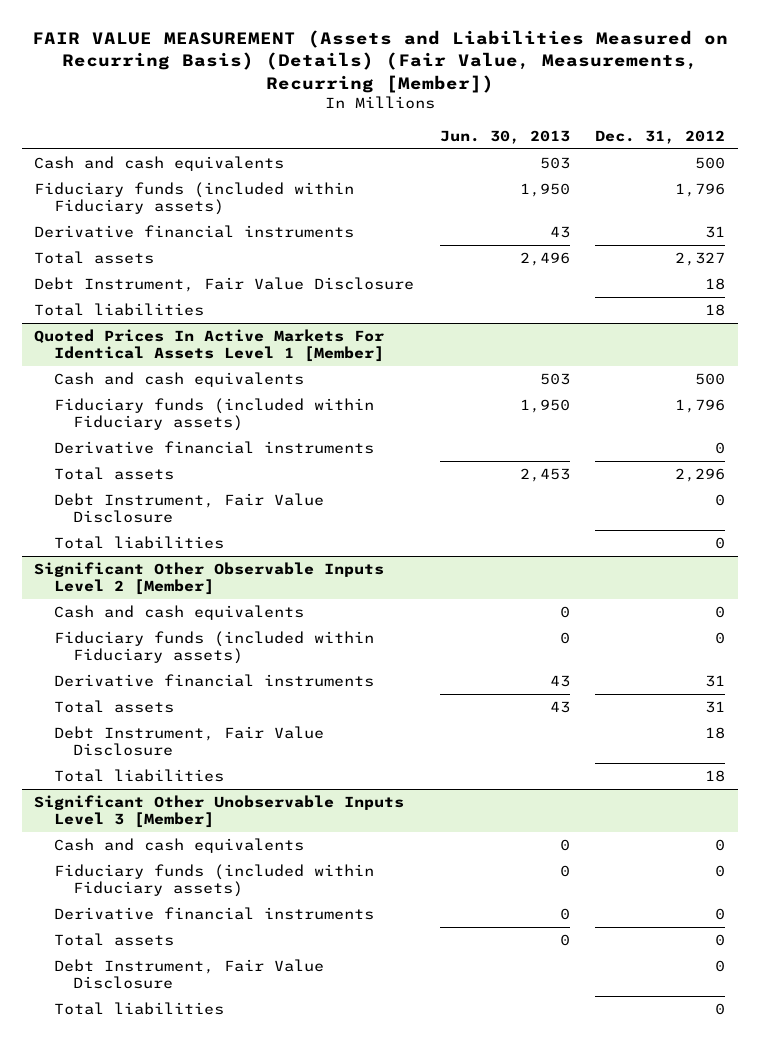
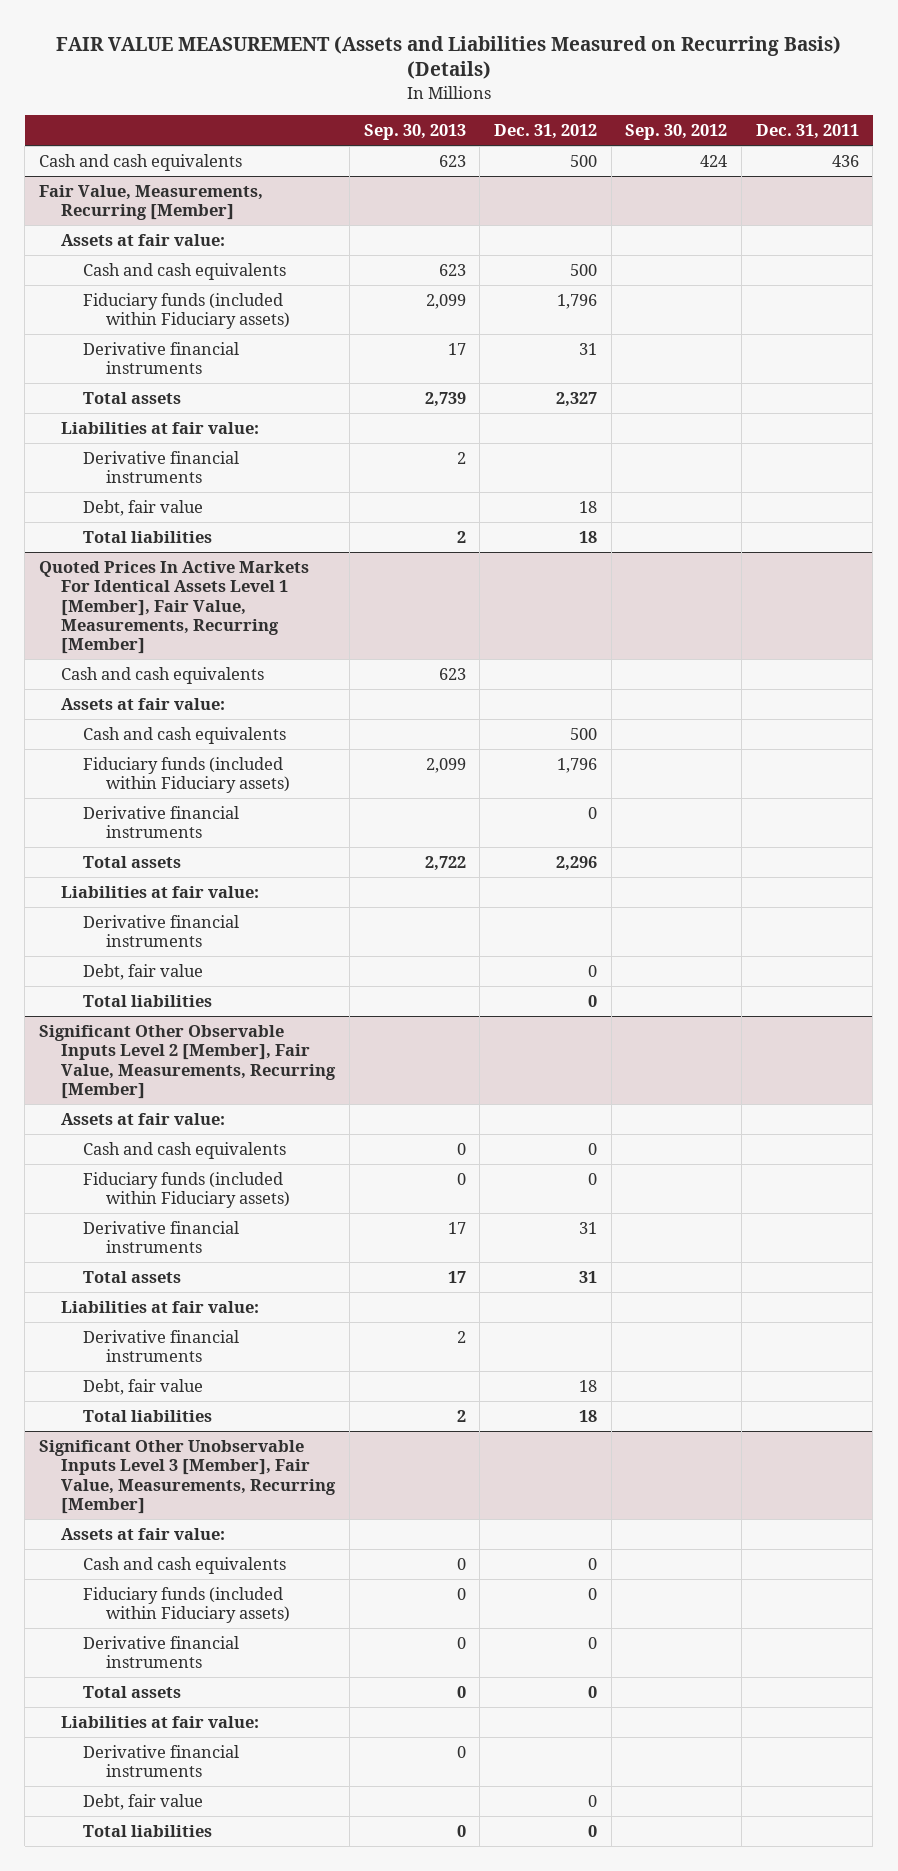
- FAIR VALUE MEASUREMENT (Assets and Liabilities Measured on Recurring Basis) (Details) (Fair Value, Measurements, Recurring [Member])
+ FAIR VALUE MEASUREMENT (Assets and Liabilities Measured on Recurring Basis) (Details)
- | Jun. 30, 2013 | Dec. 31, 2012
+ | Sep. 30, 2013 | Dec. 31, 2012 | Sep. 30, 2012 | Dec. 31, 2011
+ Fair Value, Measurements, Recurring [Member]
+ Assets at fair value:
+ Cash and cash equivalents | 623 | 500 | |
- Debt Instrument, Fair Value Disclosure | | 18
+ Liabilities at fair value:
+ Derivative financial instruments | 2 | | |
+ Debt, fair value | | 18 | |
- Quoted Prices In Active Markets For Identical Assets Level 1 [Member]
+ Quoted Prices In Active Markets For Identical Assets Level 1 [Member], Fair Value, Measurements, Recurring [Member]
+ Cash and cash equivalents | 623 | | |
+ Assets at fair value:
- Debt Instrument, Fair Value Disclosure | | 0
+ Liabilities at fair value:
+ Derivative financial instruments
+ Debt, fair value | | 0 | |
- Significant Other Observable Inputs Level 2 [Member]
+ Significant Other Observable Inputs Level 2 [Member], Fair Value, Measurements, Recurring [Member]
+ Assets at fair value:
- Debt Instrument, Fair Value Disclosure | | 18
+ Liabilities at fair value:
+ Derivative financial instruments | 2 | | |
+ Debt, fair value | | 18 | |
- Significant Other Unobservable Inputs Level 3 [Member]
+ Significant Other Unobservable Inputs Level 3 [Member], Fair Value, Measurements, Recurring [Member]
+ Assets at fair value:
- Debt Instrument, Fair Value Disclosure | | 0
+ Liabilities at fair value:
+ Derivative financial instruments | 0 | | |
+ Debt, fair value | | 0 | |

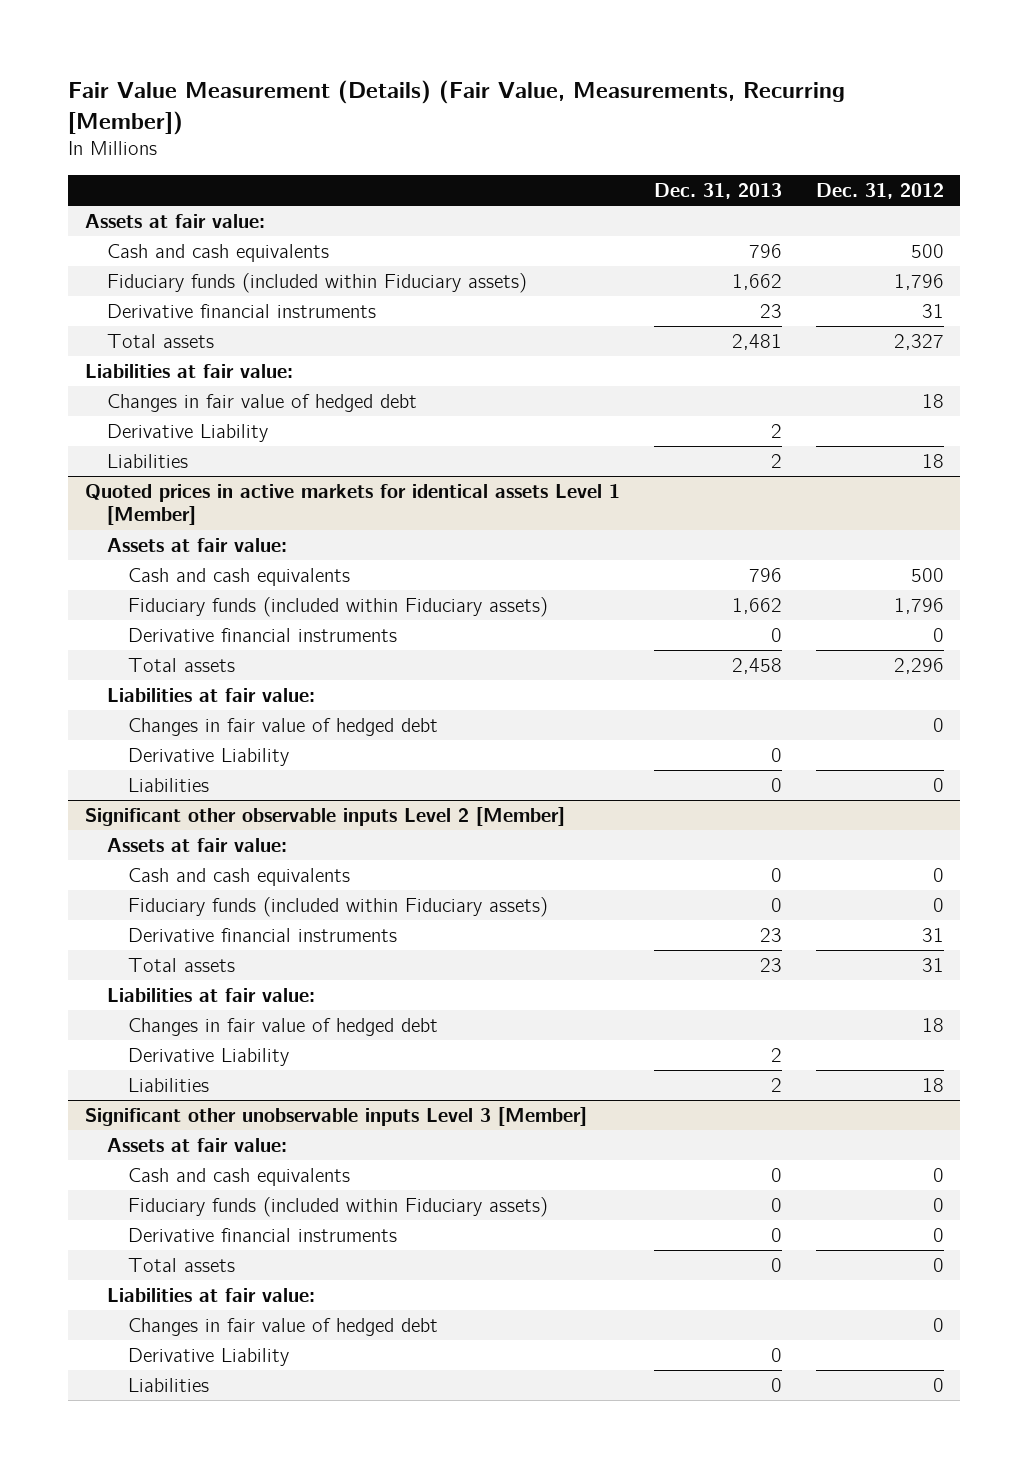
- FAIR VALUE MEASUREMENT (Assets and Liabilities Measured on Recurring Basis) (Details)
+ Fair Value Measurement (Details) (Fair Value, Measurements, Recurring [Member])
- | Sep. 30, 2013 | Dec. 31, 2012 | Sep. 30, 2012 | Dec. 31, 2011
+ | Dec. 31, 2013 | Dec. 31, 2012
- Cash and cash equivalents | 623 | 500 | 424 | 436
- Fair Value, Measurements, Recurring [Member]
- Derivative financial instruments | 2 | | |
- Debt, fair value | | 18 | |
- Total liabilities | 2 | 18 | |
- Quoted Prices In Active Markets For Identical Assets Level 1 [Member], Fair Value, Measurements, Recurring [Member]
- Cash and cash equivalents | 623 | | |
+ Changes in fair value of hedged debt | | 18
+ Derivative Liability | 2 |
+ Liabilities | 2 | 18
+ Quoted prices in active markets for identical assets Level 1 [Member]
- Derivative financial instruments
- Debt, fair value | | 0 | |
- Total liabilities | | 0 | |
- Significant Other Observable Inputs Level 2 [Member], Fair Value, Measurements, Recurring [Member]
+ Changes in fair value of hedged debt | | 0
+ Derivative Liability | 0 |
+ Liabilities | 0 | 0
+ Significant other observable inputs Level 2 [Member]
- Derivative financial instruments | 2 | | |
- Debt, fair value | | 18 | |
- Total liabilities | 2 | 18 | |
- Significant Other Unobservable Inputs Level 3 [Member], Fair Value, Measurements, Recurring [Member]
+ Changes in fair value of hedged debt | | 18
+ Derivative Liability | 2 |
+ Liabilities | 2 | 18
+ Significant other unobservable inputs Level 3 [Member]
- Derivative financial instruments | 0 | | |
- Debt, fair value | | 0 | |
- Total liabilities | 0 | 0 | |
+ Changes in fair value of hedged debt | | 0
+ Derivative Liability | 0 |
+ Liabilities | 0 | 0

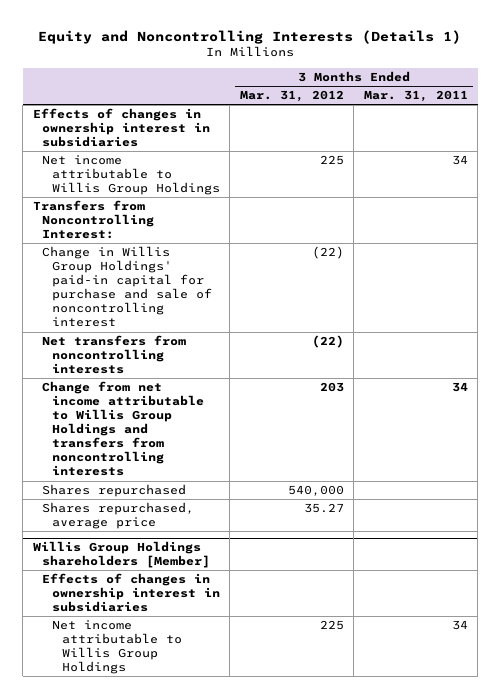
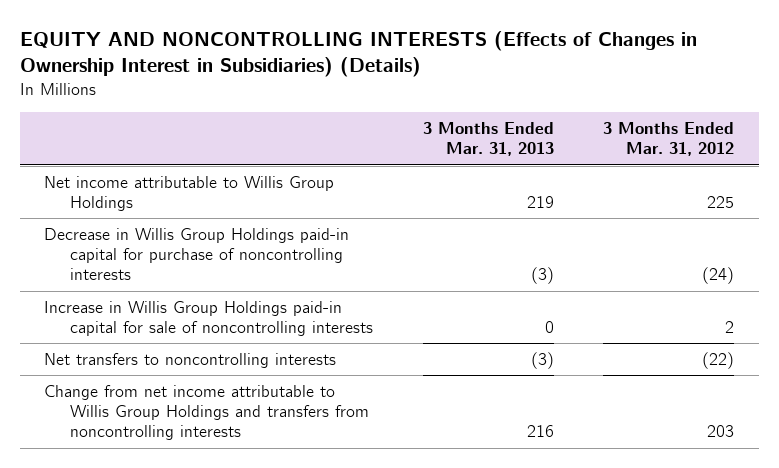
- Equity and Noncontrolling Interests (Details 1)
+ EQUITY AND NONCONTROLLING INTERESTS (Effects of Changes in Ownership Interest in Subsidiaries) (Details)
- | 3 Months Ended Mar. 31, 2012 | 3 Months Ended Mar. 31, 2011
+ | 3 Months Ended Mar. 31, 2013 | 3 Months Ended Mar. 31, 2012
- Effects of changes in ownership interest in subsidiaries
- Transfers from Noncontrolling Interest:
- Change in Willis Group Holdings' paid-in capital for purchase and sale of noncontrolling interest | (22) |
- Net transfers from noncontrolling interests | (22) |
+ Decrease in Willis Group Holdings paid-in capital for purchase of noncontrolling interests | (3) | (24)
+ Increase in Willis Group Holdings paid-in capital for sale of noncontrolling interests | 0 | 2
+ Net transfers to noncontrolling interests | (3) | (22)
- Shares repurchased | 540,000 |
- Shares repurchased, average price | 35.27 |
- Willis Group Holdings shareholders [Member]
- Effects of changes in ownership interest in subsidiaries
- Net income attributable to Willis Group Holdings | 225 | 34

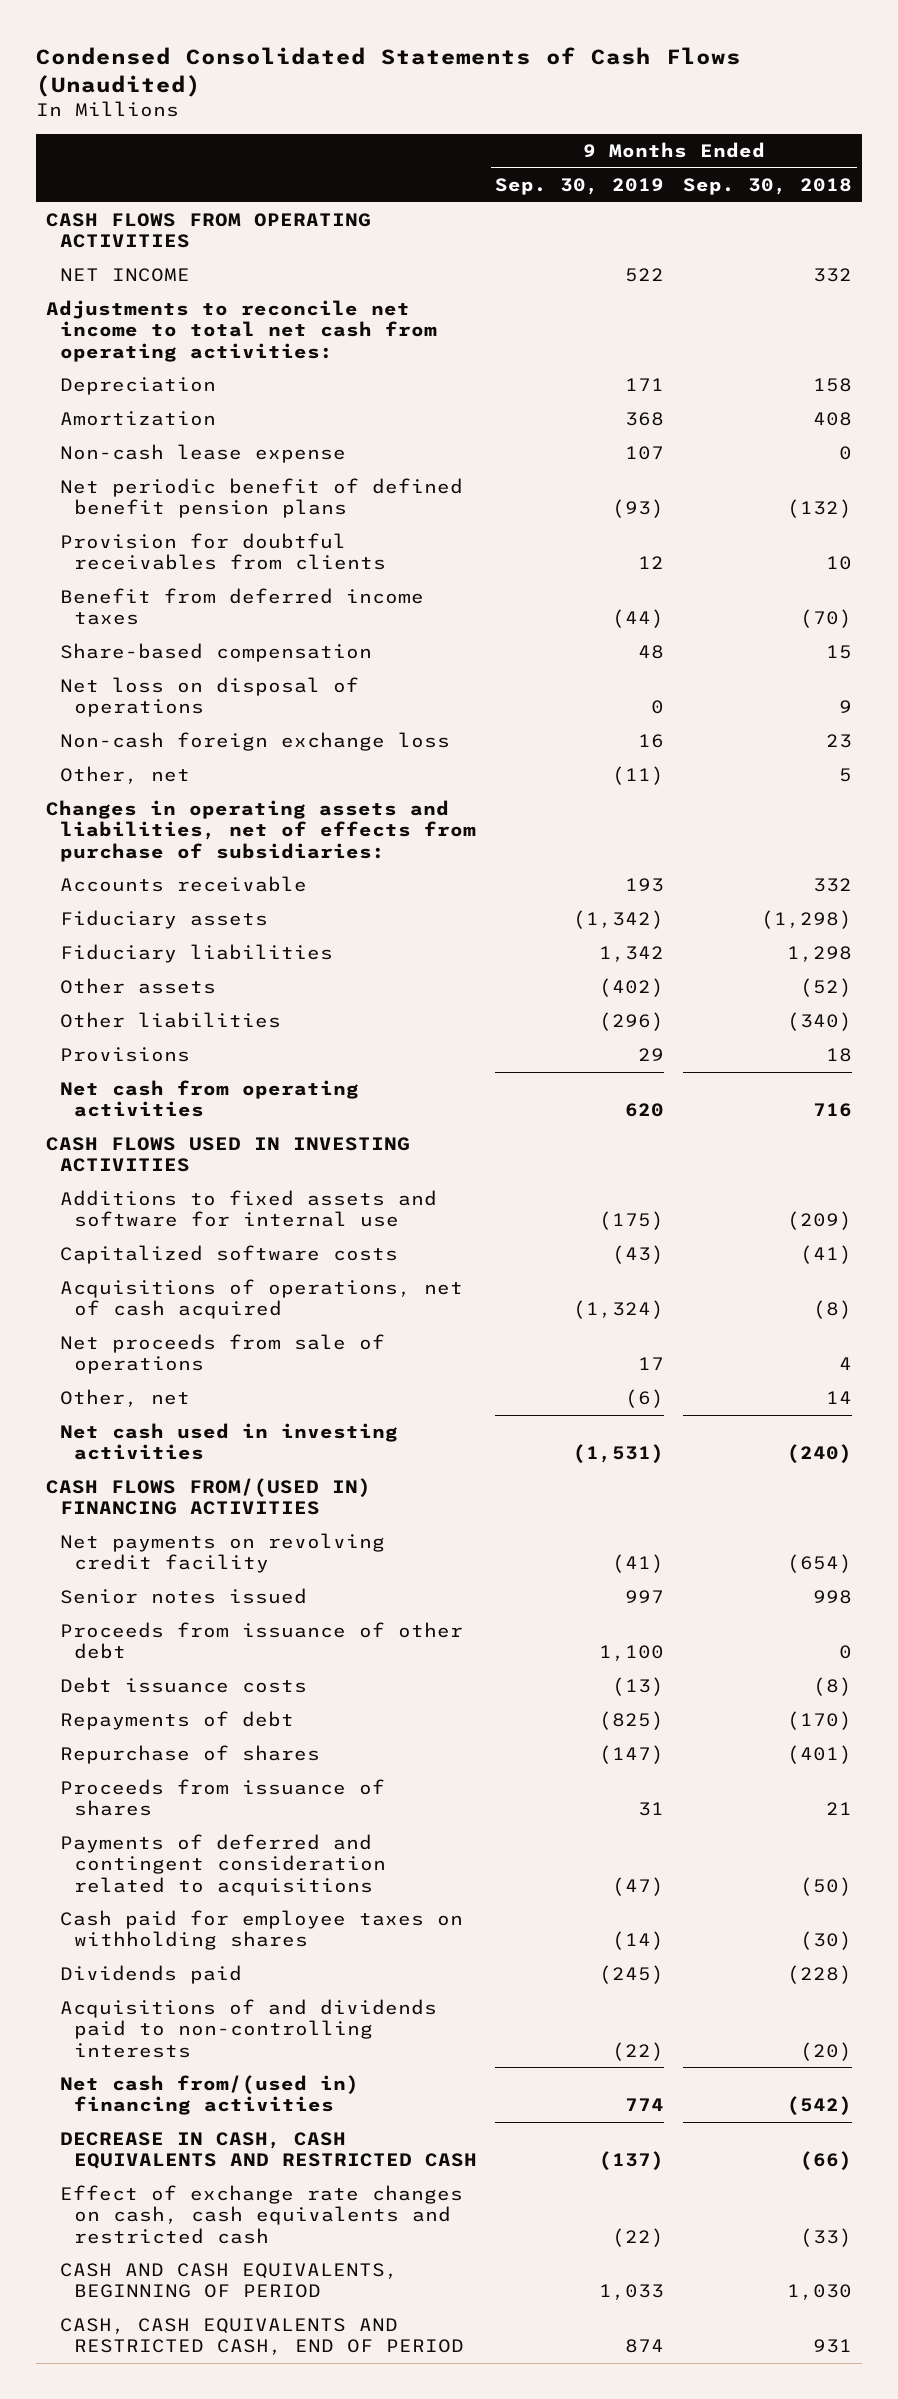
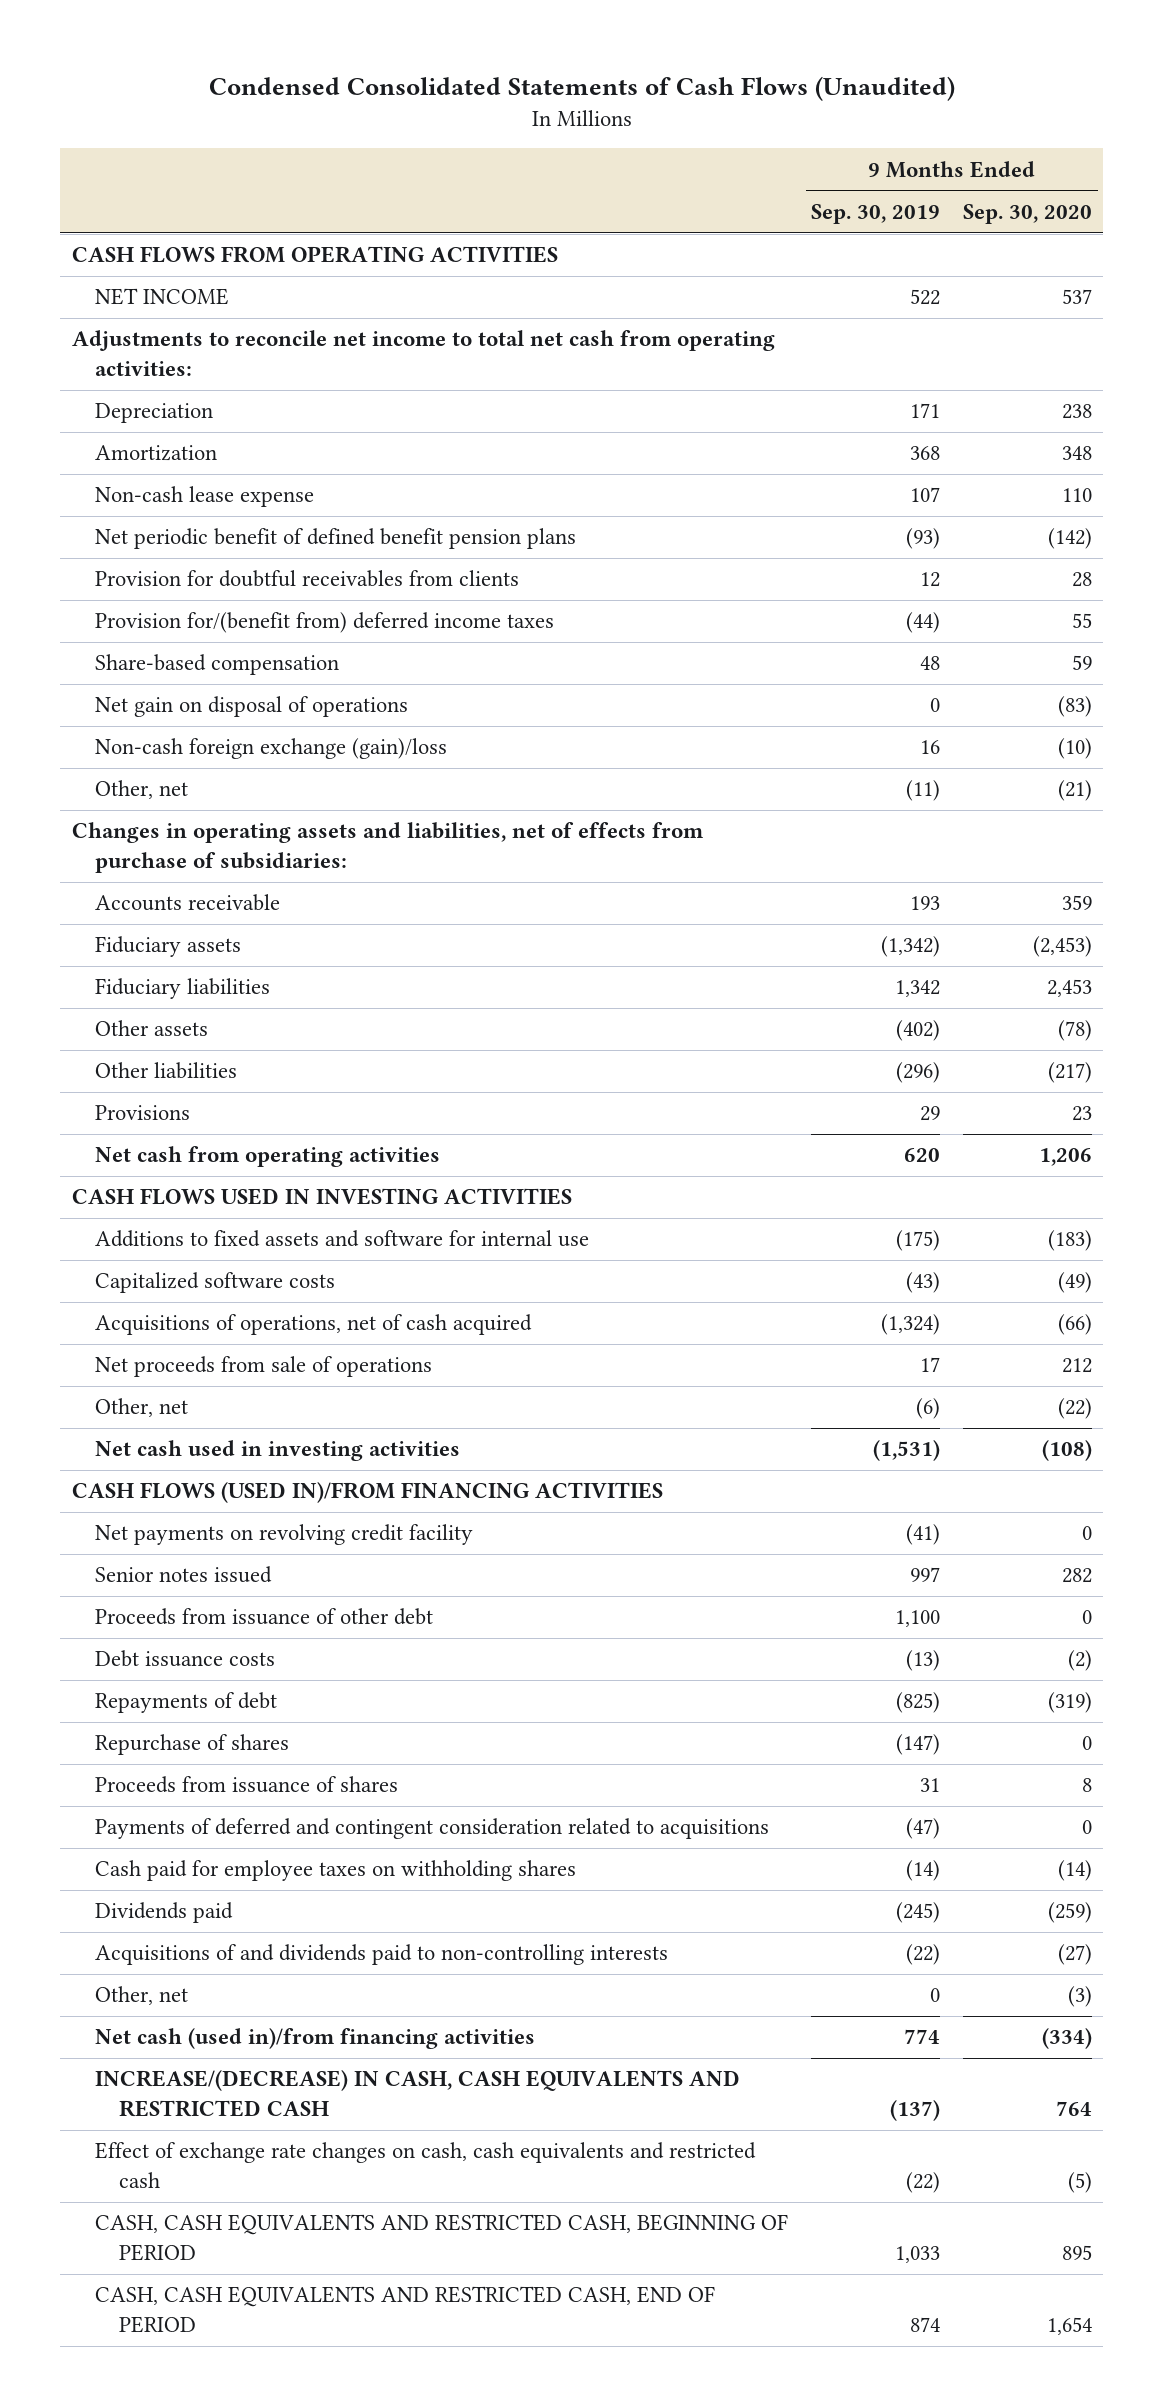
- | 9 Months Ended Sep. 30, 2019 | 9 Months Ended Sep. 30, 2018
+ | 9 Months Ended Sep. 30, 2019 | 9 Months Ended Sep. 30, 2020
- Benefit from deferred income taxes | (44) | (70)
+ Provision for/(benefit from) deferred income taxes | (44) | 55
- Net loss on disposal of operations | 0 | 9
- Non-cash foreign exchange loss | 16 | 23
+ Net gain on disposal of operations | 0 | (83)
+ Non-cash foreign exchange (gain)/loss | 16 | (10)
- CASH FLOWS FROM/(USED IN) FINANCING ACTIVITIES
+ CASH FLOWS (USED IN)/FROM FINANCING ACTIVITIES
- Net cash from/(used in) financing activities | 774 | (542)
- DECREASE IN CASH, CASH EQUIVALENTS AND RESTRICTED CASH | (137) | (66)
+ Other, net | 0 | (3)
+ Net cash (used in)/from financing activities | 774 | (334)
+ INCREASE/(DECREASE) IN CASH, CASH EQUIVALENTS AND RESTRICTED CASH | (137) | 764
- CASH AND CASH EQUIVALENTS, BEGINNING OF PERIOD | 1,033 | 1,030
+ CASH, CASH EQUIVALENTS AND RESTRICTED CASH, BEGINNING OF PERIOD | 1,033 | 895

